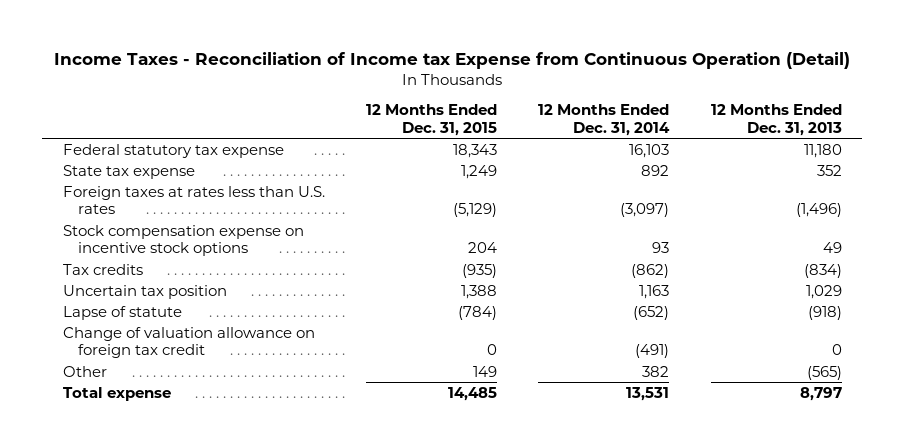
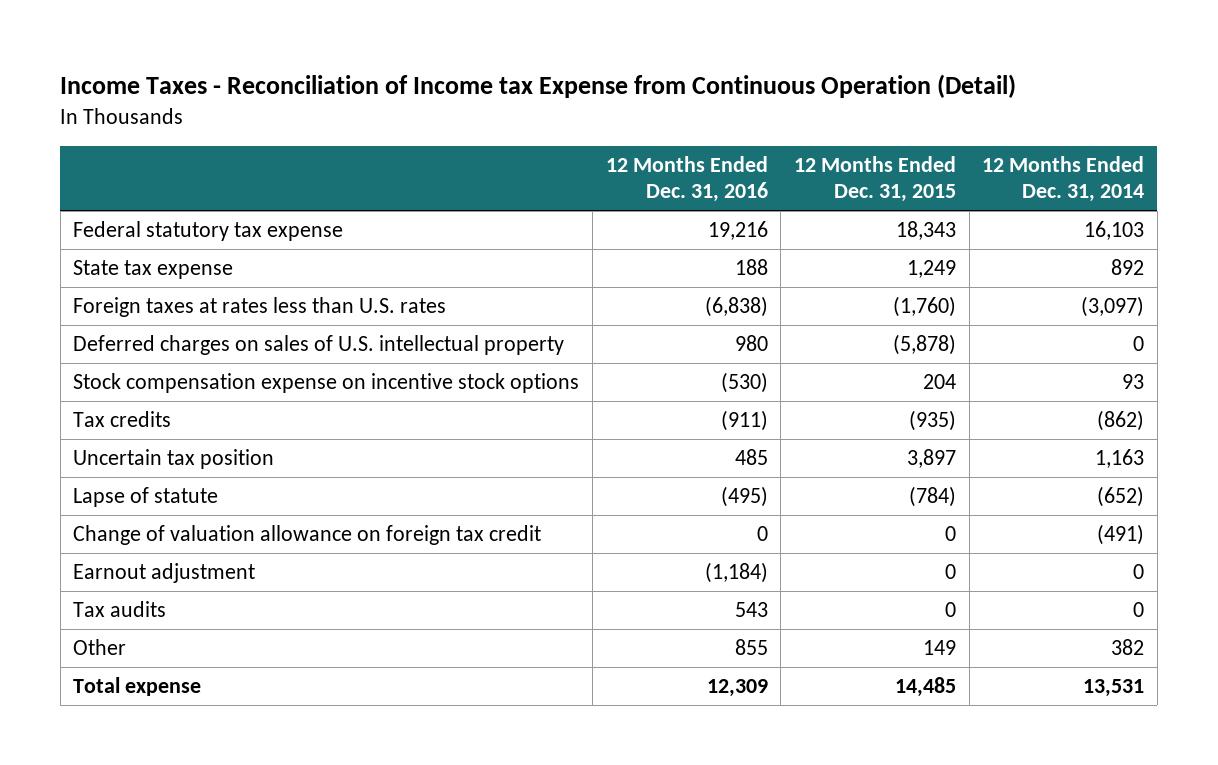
- | 12 Months Ended Dec. 31, 2015 | 12 Months Ended Dec. 31, 2014 | 12 Months Ended Dec. 31, 2013
+ | 12 Months Ended Dec. 31, 2016 | 12 Months Ended Dec. 31, 2015 | 12 Months Ended Dec. 31, 2014
- Foreign taxes at rates less than U.S. rates | (5,129) | (3,097) | (1,496)
+ Foreign taxes at rates less than U.S. rates | (6,838) | (1,760) | (3,097)
+ Deferred charges on sales of U.S. intellectual property | 980 | (5,878) | 0
- Uncertain tax position | 1,388 | 1,163 | 1,029
+ Uncertain tax position | 485 | 3,897 | 1,163
+ Earnout adjustment | (1,184) | 0 | 0
+ Tax audits | 543 | 0 | 0

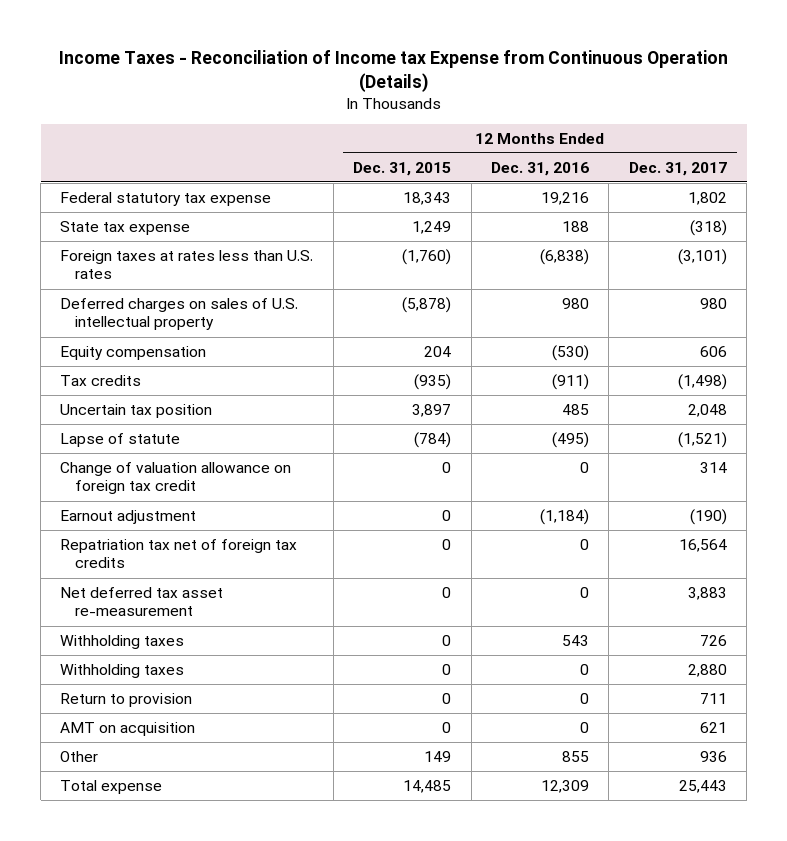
- Income Taxes - Reconciliation of Income tax Expense from Continuous Operation (Detail)
+ Income Taxes - Reconciliation of Income tax Expense from Continuous Operation (Details)
- | 12 Months Ended Dec. 31, 2016 | 12 Months Ended Dec. 31, 2015 | 12 Months Ended Dec. 31, 2014
+ | 12 Months Ended Dec. 31, 2015 | 12 Months Ended Dec. 31, 2016 | 12 Months Ended Dec. 31, 2017
- Stock compensation expense on incentive stock options | (530) | 204 | 93
+ Equity compensation | 204 | (530) | 606
- Tax audits | 543 | 0 | 0
+ Repatriation tax net of foreign tax credits | 0 | 0 | 16,564
+ Net deferred tax asset re-measurement | 0 | 0 | 3,883
+ Withholding taxes | 0 | 543 | 726
+ Withholding taxes | 0 | 0 | 2,880
+ Return to provision | 0 | 0 | 711
+ AMT on acquisition | 0 | 0 | 621

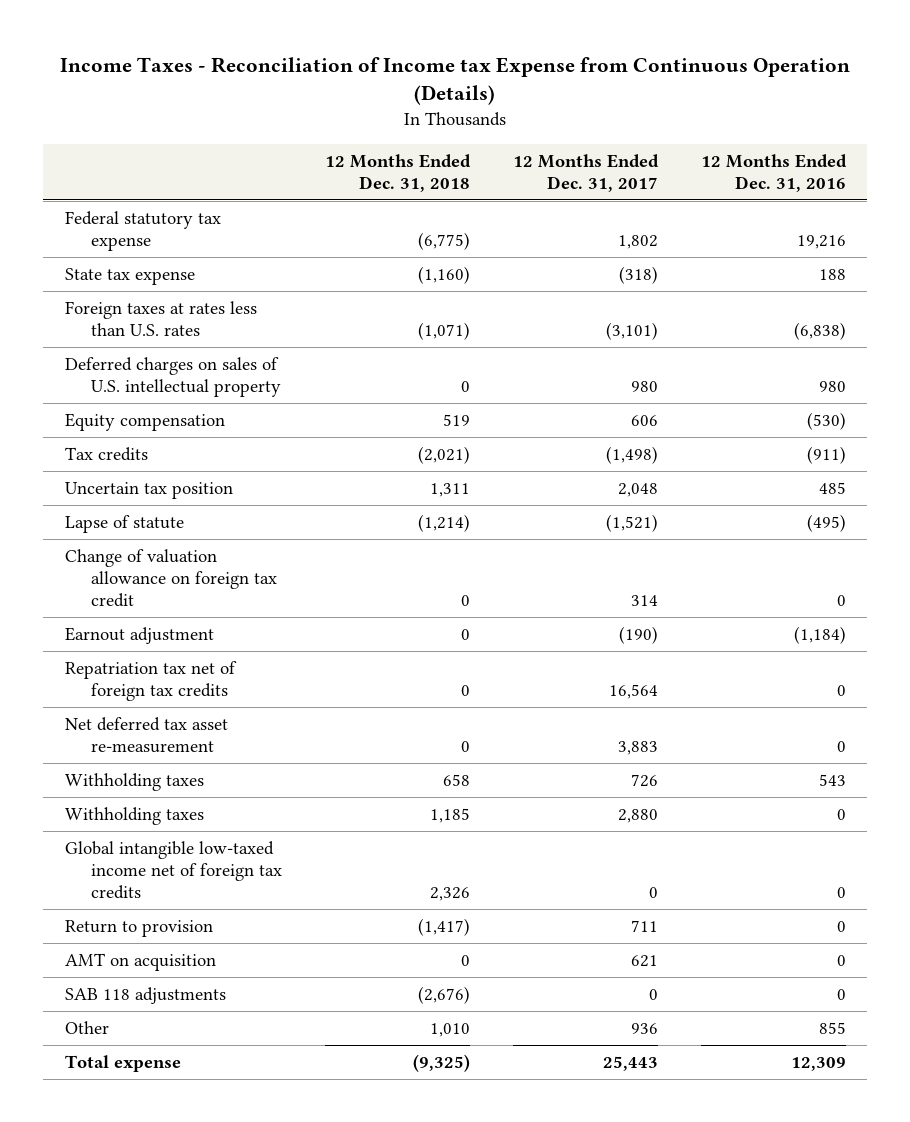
- | 12 Months Ended Dec. 31, 2015 | 12 Months Ended Dec. 31, 2016 | 12 Months Ended Dec. 31, 2017
+ | 12 Months Ended Dec. 31, 2018 | 12 Months Ended Dec. 31, 2017 | 12 Months Ended Dec. 31, 2016
+ Global intangible low-taxed income net of foreign tax credits | 2,326 | 0 | 0
+ SAB 118 adjustments | (2,676) | 0 | 0

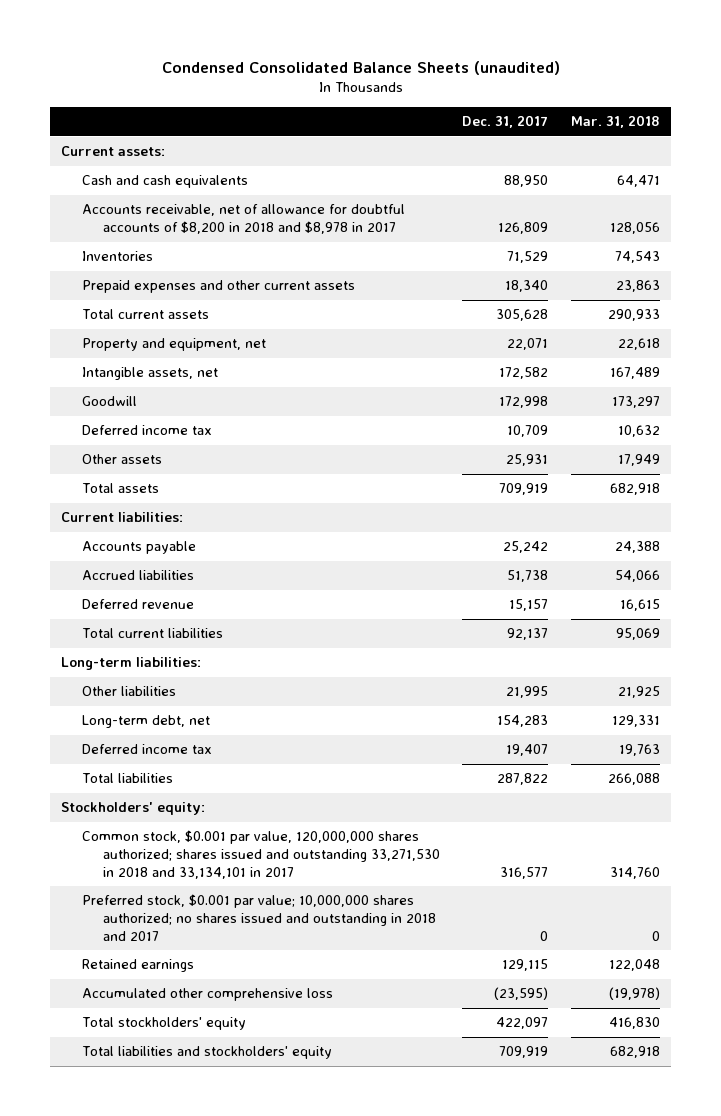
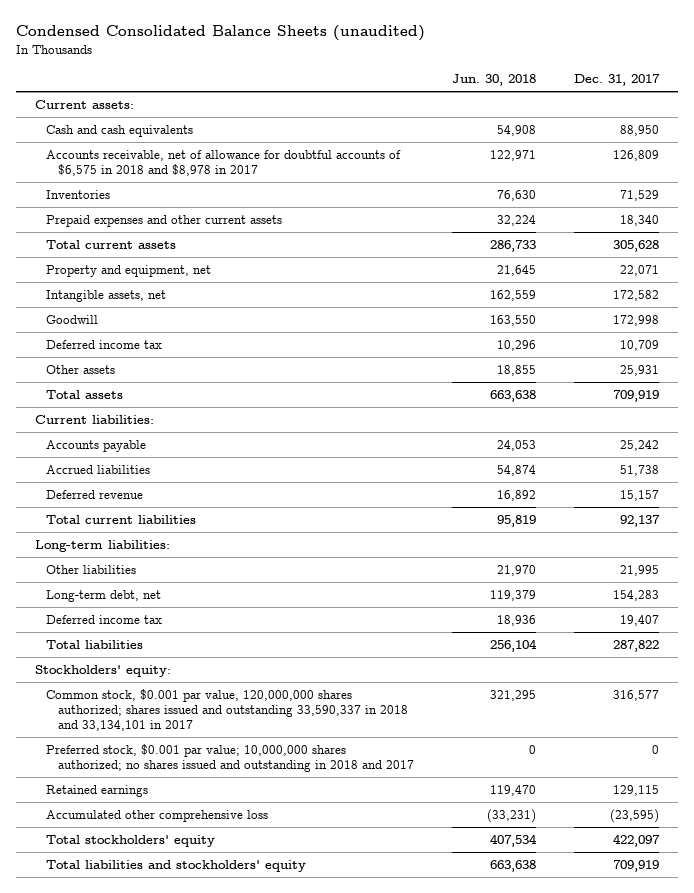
- | Dec. 31, 2017 | Mar. 31, 2018
+ | Jun. 30, 2018 | Dec. 31, 2017
- Accounts receivable, net of allowance for doubtful accounts of $8,200 in 2018 and $8,978 in 2017 | 126,809 | 128,056
+ Accounts receivable, net of allowance for doubtful accounts of $6,575 in 2018 and $8,978 in 2017 | 122,971 | 126,809
- Common stock, $0.001 par value, 120,000,000 shares authorized; shares issued and outstanding 33,271,530 in 2018 and 33,134,101 in 2017 | 316,577 | 314,760
+ Common stock, $0.001 par value, 120,000,000 shares authorized; shares issued and outstanding 33,590,337 in 2018 and 33,134,101 in 2017 | 321,295 | 316,577

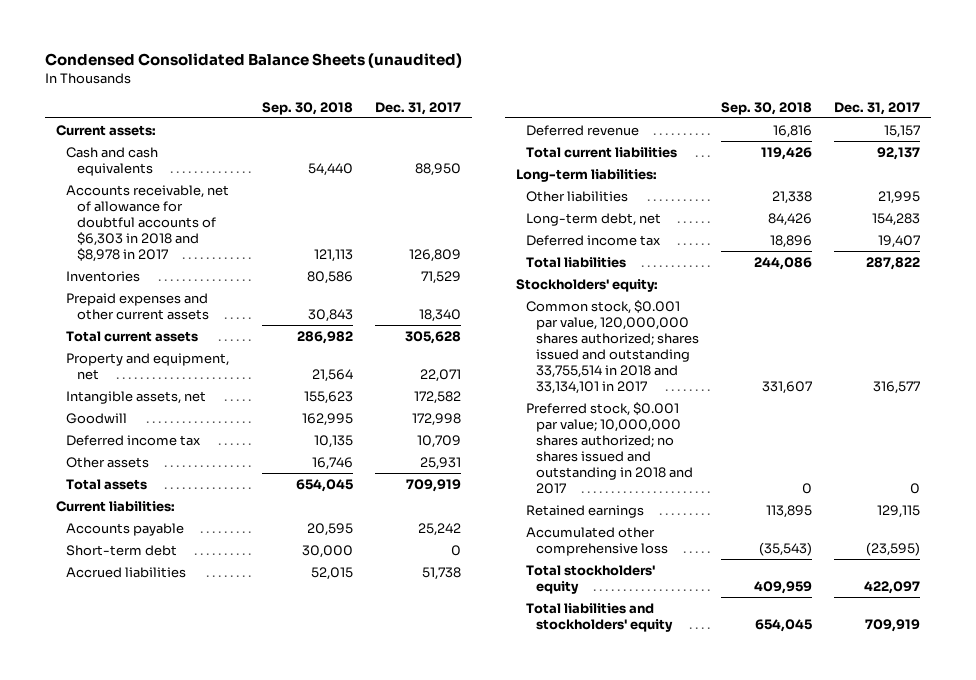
- | Jun. 30, 2018 | Dec. 31, 2017
+ | Sep. 30, 2018 | Dec. 31, 2017
- Accounts receivable, net of allowance for doubtful accounts of $6,575 in 2018 and $8,978 in 2017 | 122,971 | 126,809
+ Accounts receivable, net of allowance for doubtful accounts of $6,303 in 2018 and $8,978 in 2017 | 121,113 | 126,809
+ Short-term debt | 30,000 | 0
- Common stock, $0.001 par value, 120,000,000 shares authorized; shares issued and outstanding 33,590,337 in 2018 and 33,134,101 in 2017 | 321,295 | 316,577
+ Common stock, $0.001 par value, 120,000,000 shares authorized; shares issued and outstanding 33,755,514 in 2018 and 33,134,101 in 2017 | 331,607 | 316,577

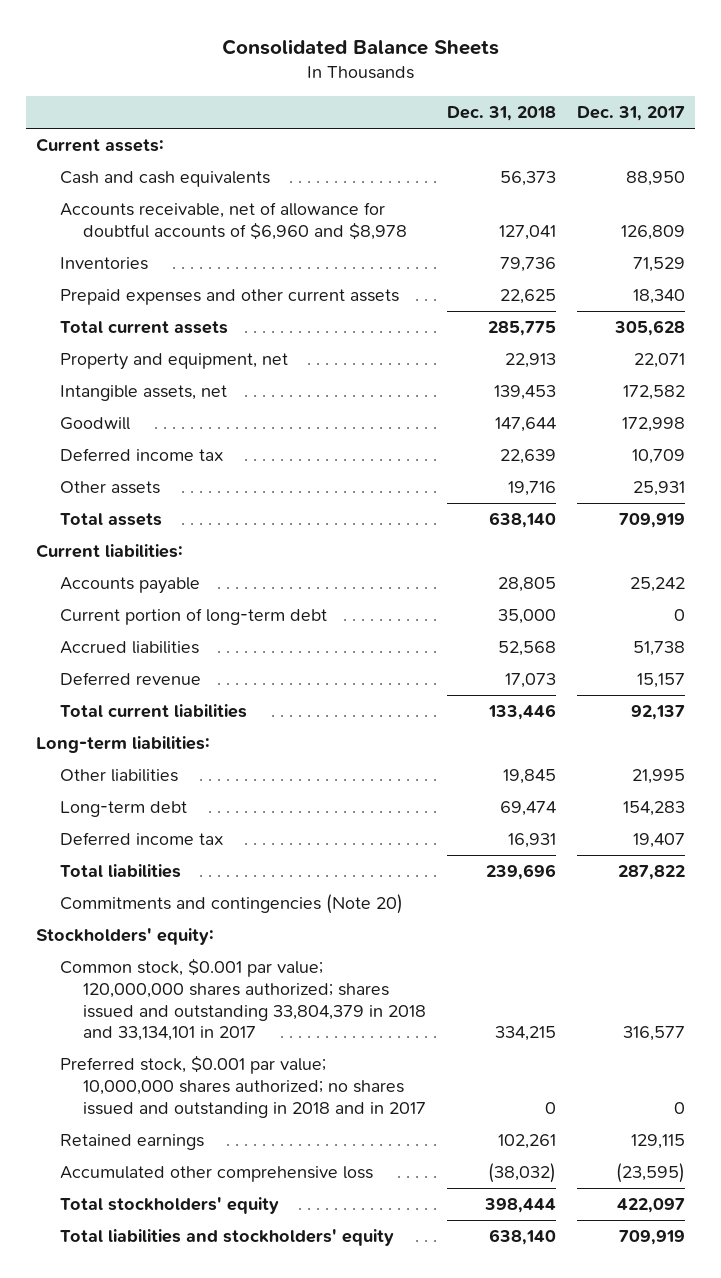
- Condensed Consolidated Balance Sheets (unaudited)
+ Consolidated Balance Sheets
- | Sep. 30, 2018 | Dec. 31, 2017
+ | Dec. 31, 2018 | Dec. 31, 2017
- Accounts receivable, net of allowance for doubtful accounts of $6,303 in 2018 and $8,978 in 2017 | 121,113 | 126,809
+ Accounts receivable, net of allowance for doubtful accounts of $6,960 and $8,978 | 127,041 | 126,809
- Short-term debt | 30,000 | 0
+ Current portion of long-term debt | 35,000 | 0
- Long-term debt, net | 84,426 | 154,283
+ Long-term debt | 69,474 | 154,283
+ Commitments and contingencies (Note 20)
- Common stock, $0.001 par value, 120,000,000 shares authorized; shares issued and outstanding 33,755,514 in 2018 and 33,134,101 in 2017 | 331,607 | 316,577
- Preferred stock, $0.001 par value; 10,000,000 shares authorized; no shares issued and outstanding in 2018 and 2017 | 0 | 0
+ Common stock, $0.001 par value; 120,000,000 shares authorized; shares issued and outstanding 33,804,379 in 2018 and 33,134,101 in 2017 | 334,215 | 316,577
+ Preferred stock, $0.001 par value; 10,000,000 shares authorized; no shares issued and outstanding in 2018 and in 2017 | 0 | 0

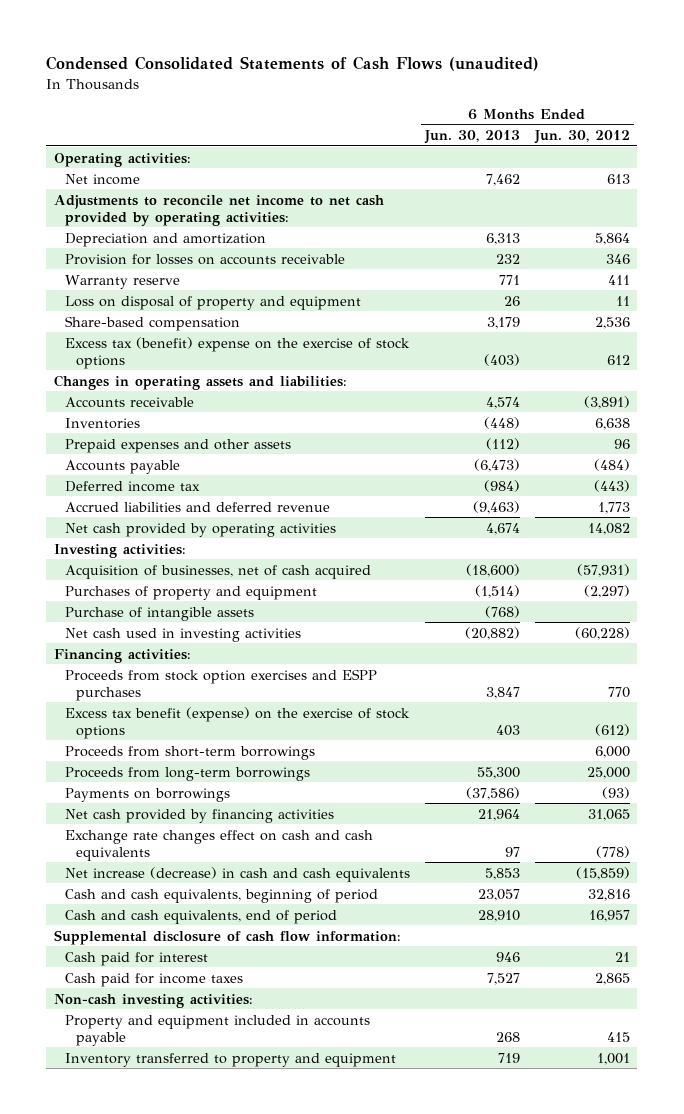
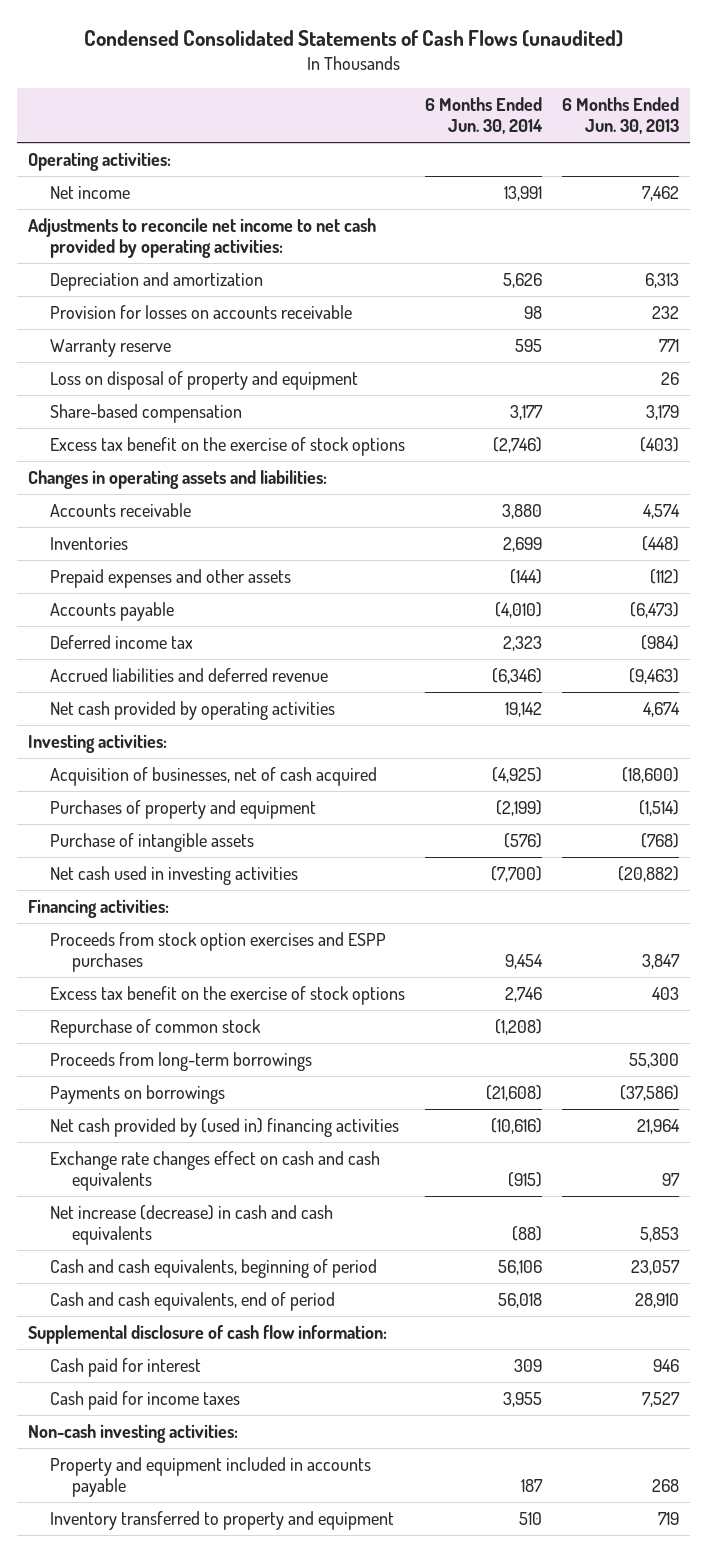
- | 6 Months Ended Jun. 30, 2013 | 6 Months Ended Jun. 30, 2012
+ | 6 Months Ended Jun. 30, 2014 | 6 Months Ended Jun. 30, 2013
- Excess tax (benefit) expense on the exercise of stock options | (403) | 612
+ Excess tax benefit on the exercise of stock options | (2,746) | (403)
- Excess tax benefit (expense) on the exercise of stock options | 403 | (612)
- Proceeds from short-term borrowings | | 6,000
+ Excess tax benefit on the exercise of stock options | 2,746 | 403
+ Repurchase of common stock | (1,208) |
- Net cash provided by financing activities | 21,964 | 31,065
+ Net cash provided by (used in) financing activities | (10,616) | 21,964

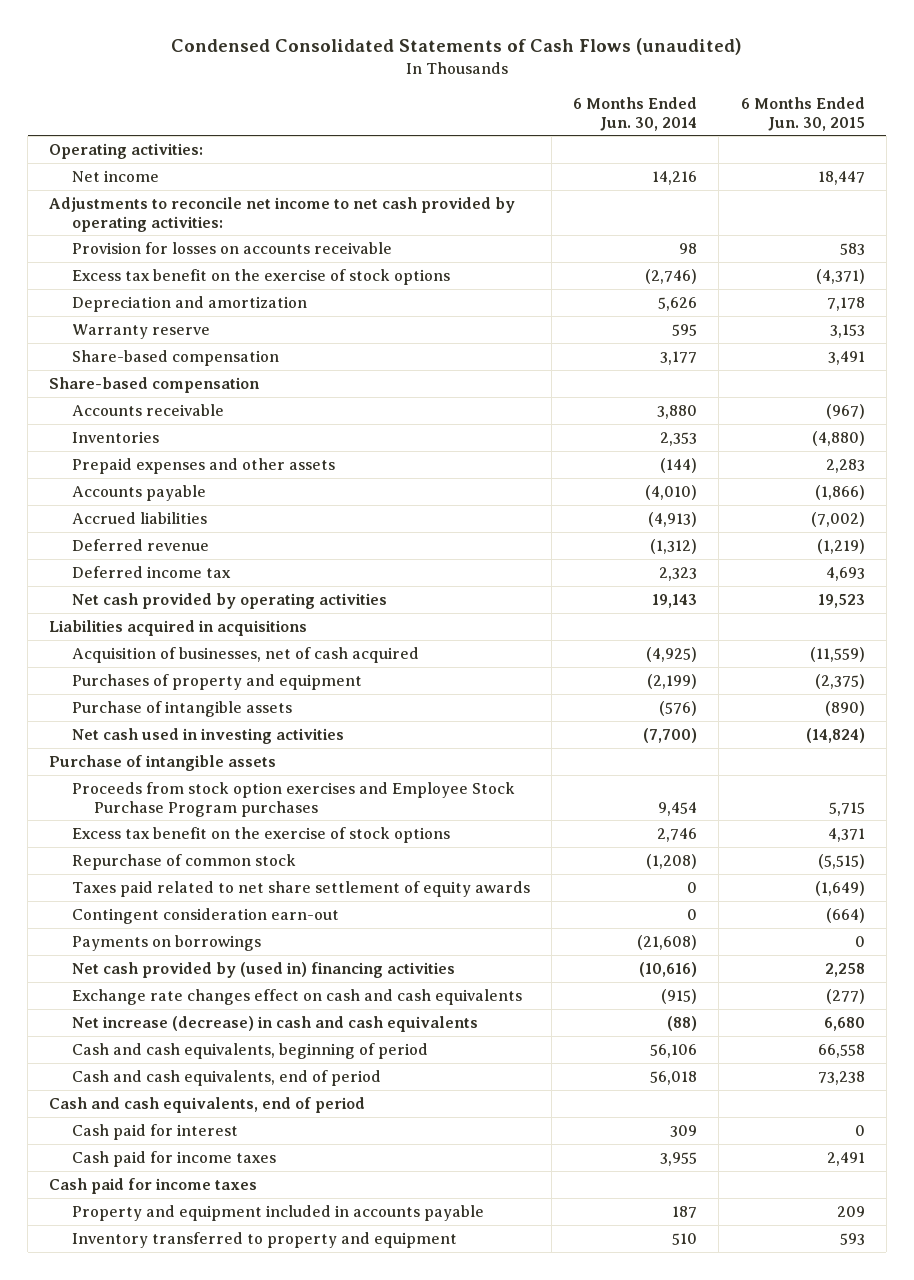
- | 6 Months Ended Jun. 30, 2014 | 6 Months Ended Jun. 30, 2013
+ | 6 Months Ended Jun. 30, 2014 | 6 Months Ended Jun. 30, 2015
- Net income | 13,991 | 7,462
+ Net income | 14,216 | 18,447
moved up: Excess tax benefit on the exercise of stock options | (2,746) | (4,371)
moved down: Depreciation and amortization | 5,626 | 7,178
- Loss on disposal of property and equipment | | 26
- Changes in operating assets and liabilities:
+ Share-based compensation
- Inventories | 2,699 | (448)
+ Inventories | 2,353 | (4,880)
+ Accrued liabilities | (4,913) | (7,002)
+ Deferred revenue | (1,312) | (1,219)
- Accrued liabilities and deferred revenue | (6,346) | (9,463)
- Net cash provided by operating activities | 19,142 | 4,674
- Investing activities:
+ Net cash provided by operating activities | 19,143 | 19,523
+ Liabilities acquired in acquisitions
- Financing activities:
- Proceeds from stock option exercises and ESPP purchases | 9,454 | 3,847
+ Purchase of intangible assets
+ Proceeds from stock option exercises and Employee Stock Purchase Program purchases | 9,454 | 5,715
- Proceeds from long-term borrowings | | 55,300
+ Taxes paid related to net share settlement of equity awards | 0 | (1,649)
+ Contingent consideration earn-out | 0 | (664)
- Supplemental disclosure of cash flow information:
+ Cash and cash equivalents, end of period
- Non-cash investing activities:
+ Cash paid for income taxes

